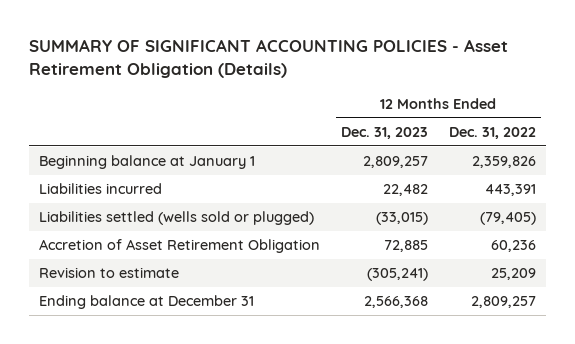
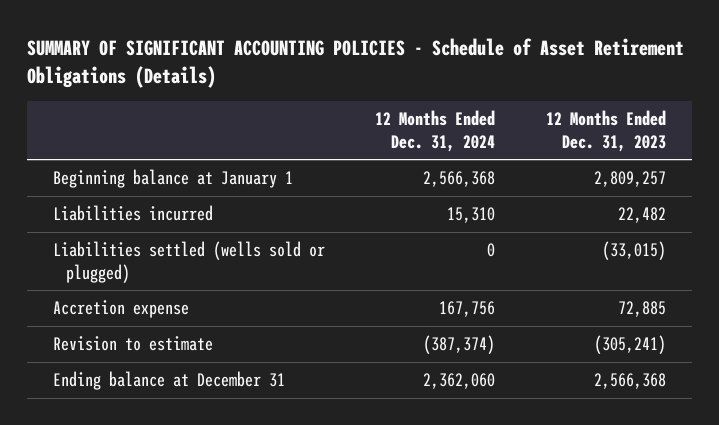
- SUMMARY OF SIGNIFICANT ACCOUNTING POLICIES - Asset Retirement Obligation (Details)
+ SUMMARY OF SIGNIFICANT ACCOUNTING POLICIES - Schedule of Asset Retirement Obligations (Details)
- | 12 Months Ended Dec. 31, 2023 | 12 Months Ended Dec. 31, 2022
+ | 12 Months Ended Dec. 31, 2024 | 12 Months Ended Dec. 31, 2023
- Accretion of Asset Retirement Obligation | 72,885 | 60,236
+ Accretion expense | 167,756 | 72,885

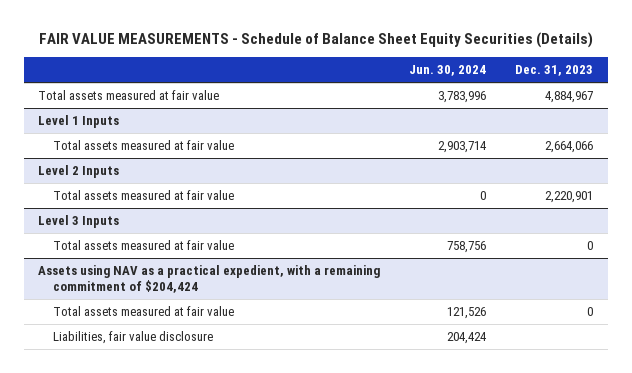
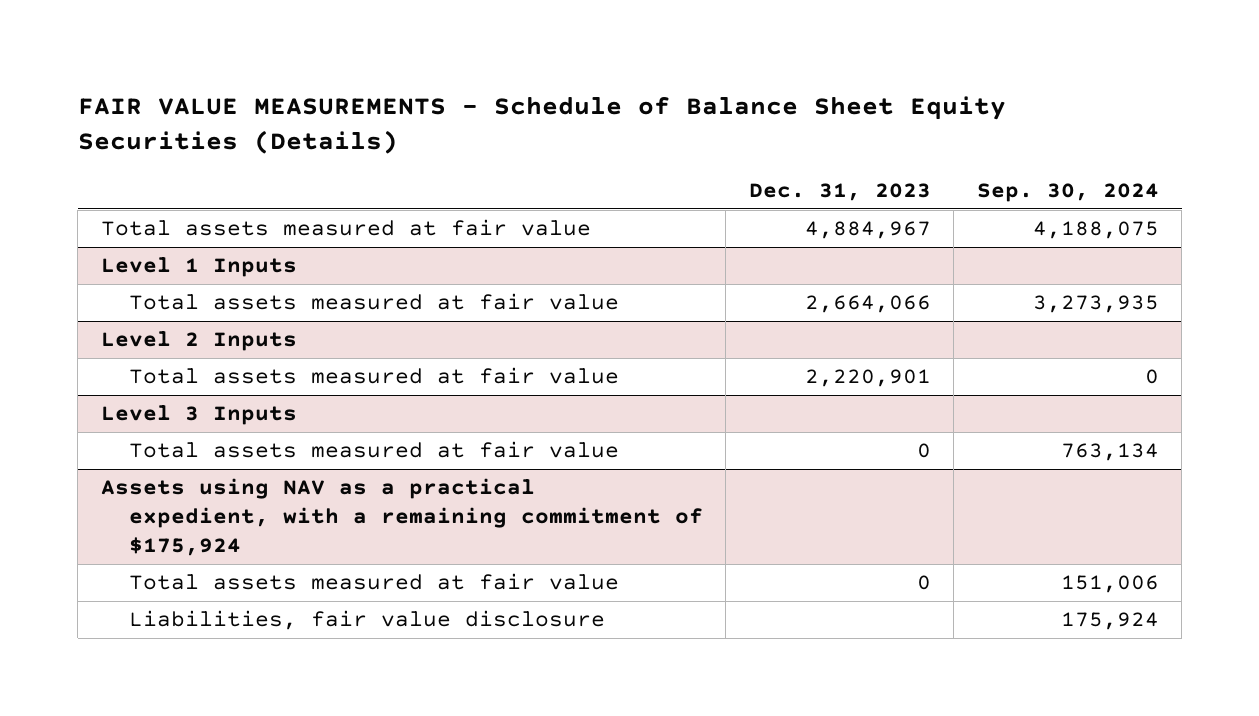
- | Jun. 30, 2024 | Dec. 31, 2023
+ | Dec. 31, 2023 | Sep. 30, 2024
- Assets using NAV as a practical expedient, with a remaining commitment of $204,424
+ Assets using NAV as a practical expedient, with a remaining commitment of $175,924

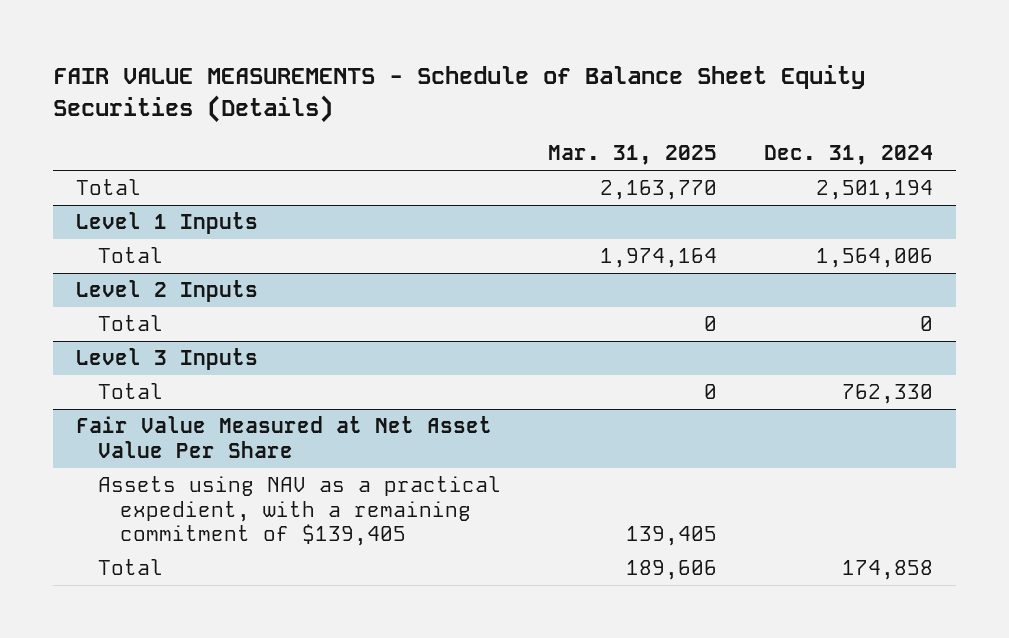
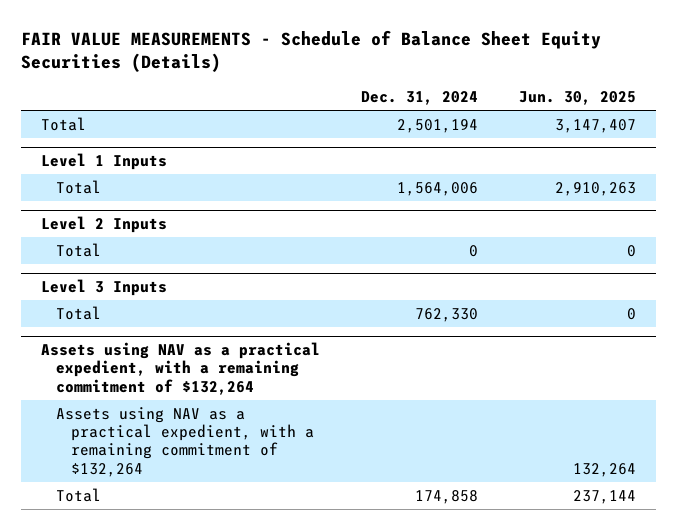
- | Mar. 31, 2025 | Dec. 31, 2024
+ | Dec. 31, 2024 | Jun. 30, 2025
- Fair Value Measured at Net Asset Value Per Share
- Assets using NAV as a practical expedient, with a remaining commitment of $139,405 | 139,405 |
+ Assets using NAV as a practical expedient, with a remaining commitment of $132,264
+ Assets using NAV as a practical expedient, with a remaining commitment of $132,264 | | 132,264

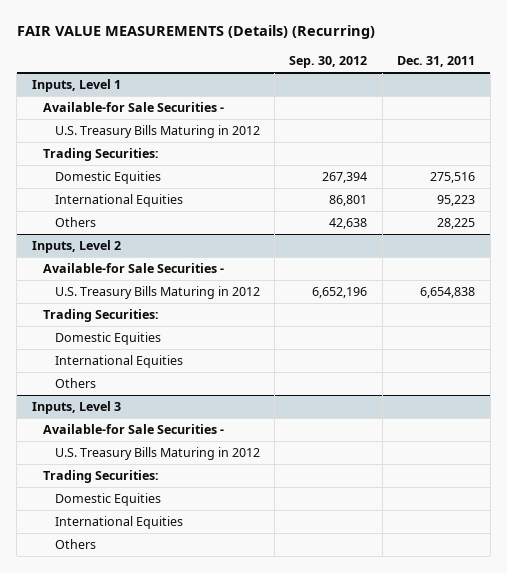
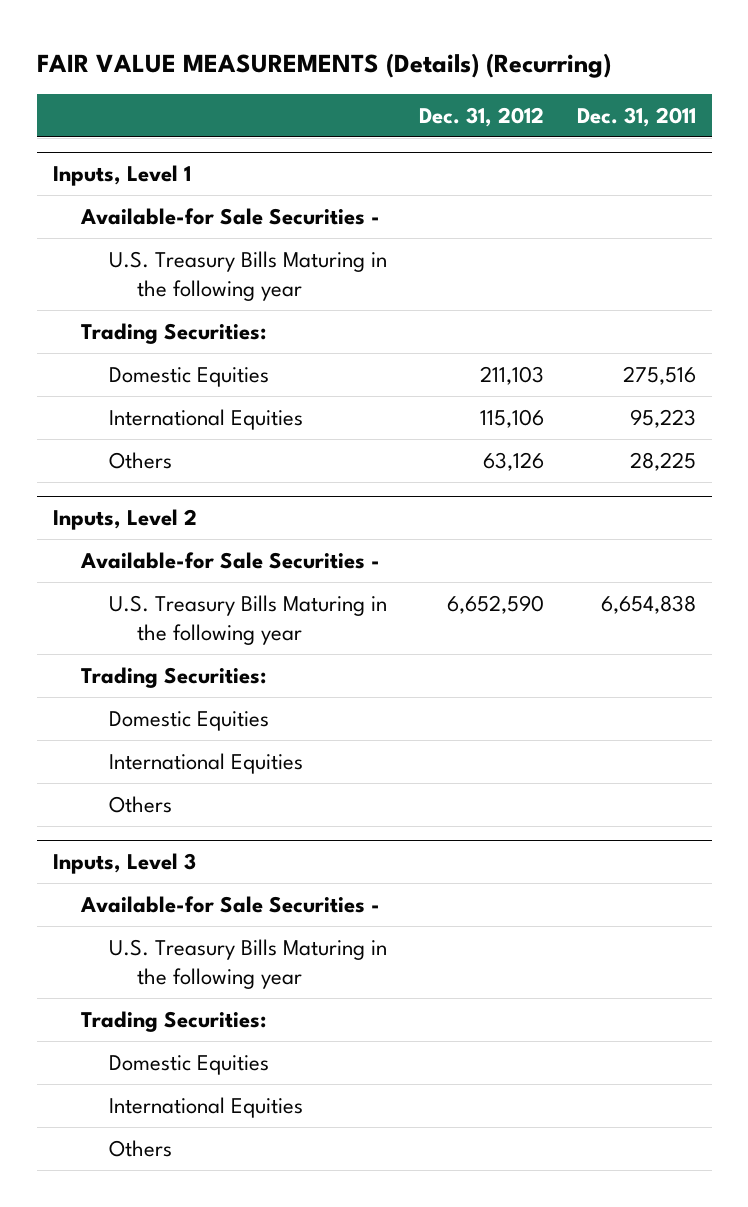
- | Sep. 30, 2012 | Dec. 31, 2011
+ | Dec. 31, 2012 | Dec. 31, 2011
@ Inputs, Level 1
- U.S. Treasury Bills Maturing in 2012
+ U.S. Treasury Bills Maturing in the following year
@ Inputs, Level 2
- U.S. Treasury Bills Maturing in 2012 | 6,652,196 | 6,654,838
+ U.S. Treasury Bills Maturing in the following year | 6,652,590 | 6,654,838
@ Inputs, Level 3
- U.S. Treasury Bills Maturing in 2012
+ U.S. Treasury Bills Maturing in the following year

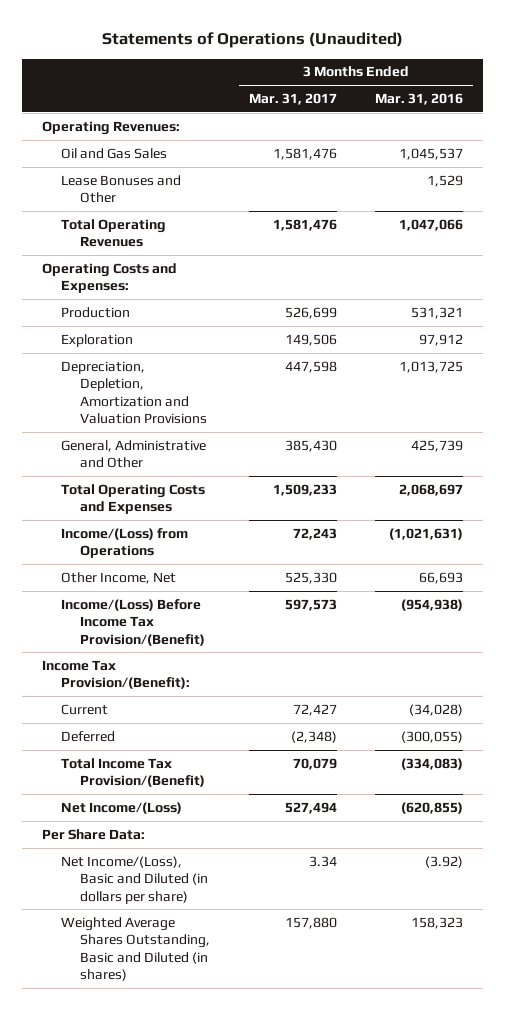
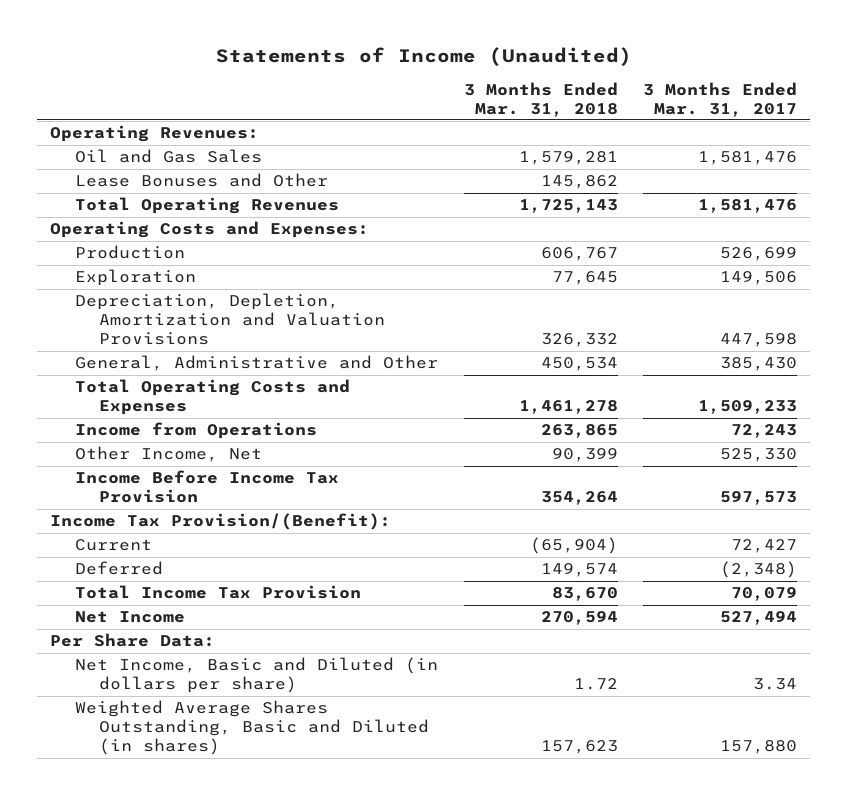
- Statements of Operations (Unaudited)
+ Statements of Income (Unaudited)
- | 3 Months Ended Mar. 31, 2017 | 3 Months Ended Mar. 31, 2016
+ | 3 Months Ended Mar. 31, 2018 | 3 Months Ended Mar. 31, 2017
- Income/(Loss) from Operations | 72,243 | (1,021,631)
+ Income from Operations | 263,865 | 72,243
- Income/(Loss) Before Income Tax Provision/(Benefit) | 597,573 | (954,938)
+ Income Before Income Tax Provision | 354,264 | 597,573
- Total Income Tax Provision/(Benefit) | 70,079 | (334,083)
- Net Income/(Loss) | 527,494 | (620,855)
+ Total Income Tax Provision | 83,670 | 70,079
+ Net Income | 270,594 | 527,494
- Net Income/(Loss), Basic and Diluted (in dollars per share) | 3.34 | (3.92)
+ Net Income, Basic and Diluted (in dollars per share) | 1.72 | 3.34

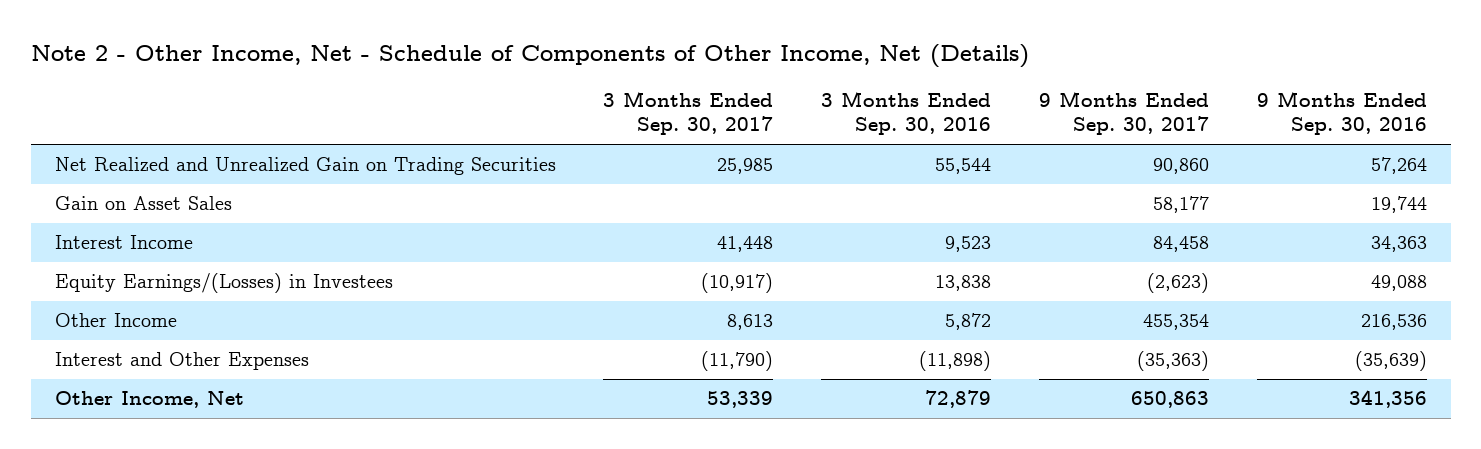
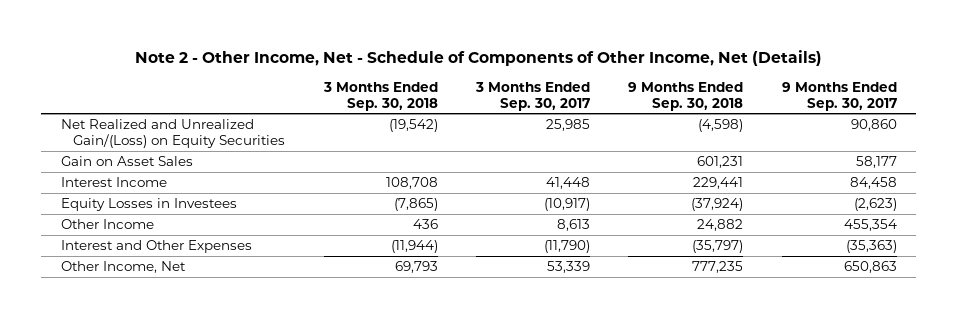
- | 3 Months Ended Sep. 30, 2017 | 3 Months Ended Sep. 30, 2016 | 9 Months Ended Sep. 30, 2017 | 9 Months Ended Sep. 30, 2016
+ | 3 Months Ended Sep. 30, 2018 | 3 Months Ended Sep. 30, 2017 | 9 Months Ended Sep. 30, 2018 | 9 Months Ended Sep. 30, 2017
- Net Realized and Unrealized Gain on Trading Securities | 25,985 | 55,544 | 90,860 | 57,264
+ Net Realized and Unrealized Gain/(Loss) on Equity Securities | (19,542) | 25,985 | (4,598) | 90,860
- Equity Earnings/(Losses) in Investees | (10,917) | 13,838 | (2,623) | 49,088
+ Equity Losses in Investees | (7,865) | (10,917) | (37,924) | (2,623)

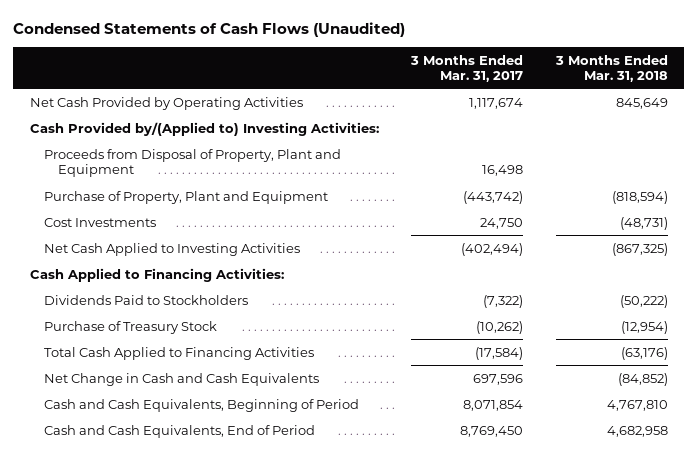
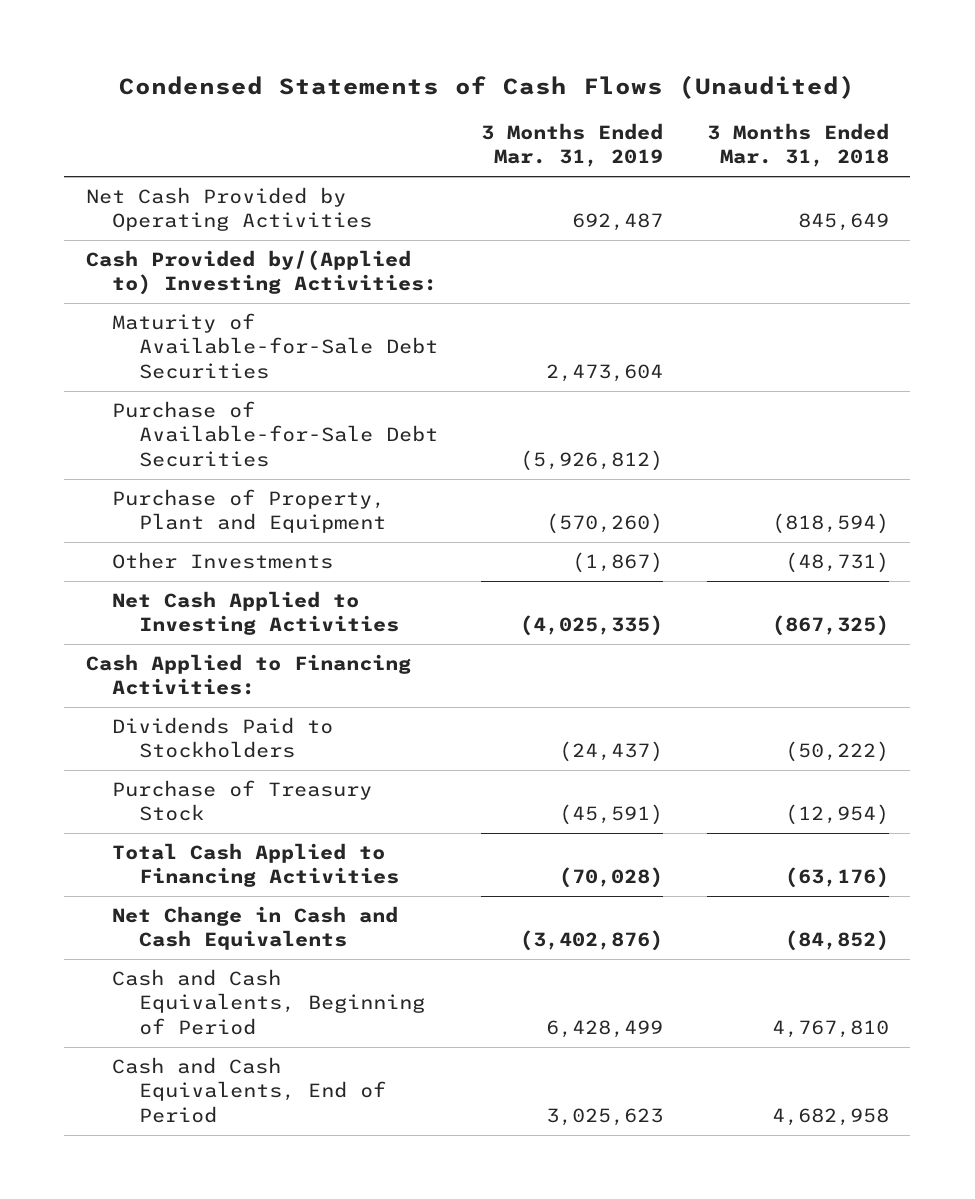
- | 3 Months Ended Mar. 31, 2017 | 3 Months Ended Mar. 31, 2018
+ | 3 Months Ended Mar. 31, 2019 | 3 Months Ended Mar. 31, 2018
- Proceeds from Disposal of Property, Plant and Equipment | 16,498 |
+ Maturity of Available-for-Sale Debt Securities | 2,473,604 |
+ Purchase of Available-for-Sale Debt Securities | (5,926,812) |
- Cost Investments | 24,750 | (48,731)
+ Other Investments | (1,867) | (48,731)

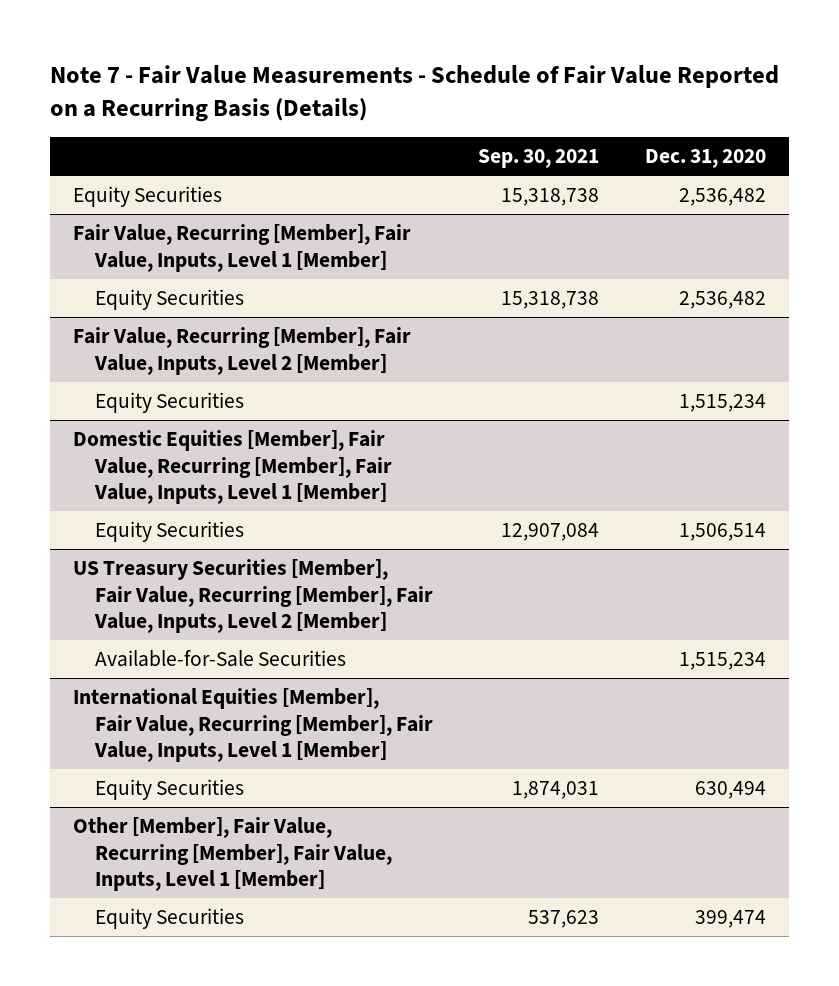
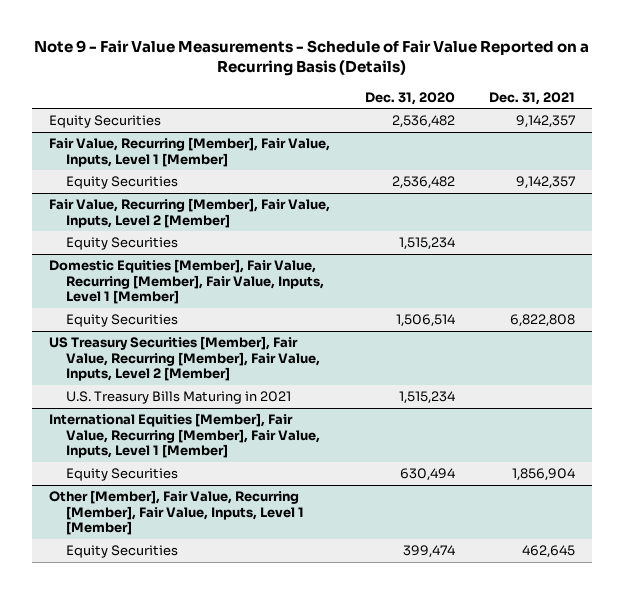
- Note 7 - Fair Value Measurements - Schedule of Fair Value Reported on a Recurring Basis (Details)
+ Note 9 - Fair Value Measurements - Schedule of Fair Value Reported on a Recurring Basis (Details)
- | Sep. 30, 2021 | Dec. 31, 2020
+ | Dec. 31, 2020 | Dec. 31, 2021
@ US Treasury Securities [Member], Fair Value, Recurring [Member], Fair Value, Inputs, Level 2 [Member]
- Available-for-Sale Securities | | 1,515,234
+ U.S. Treasury Bills Maturing in 2021 | 1,515,234 |

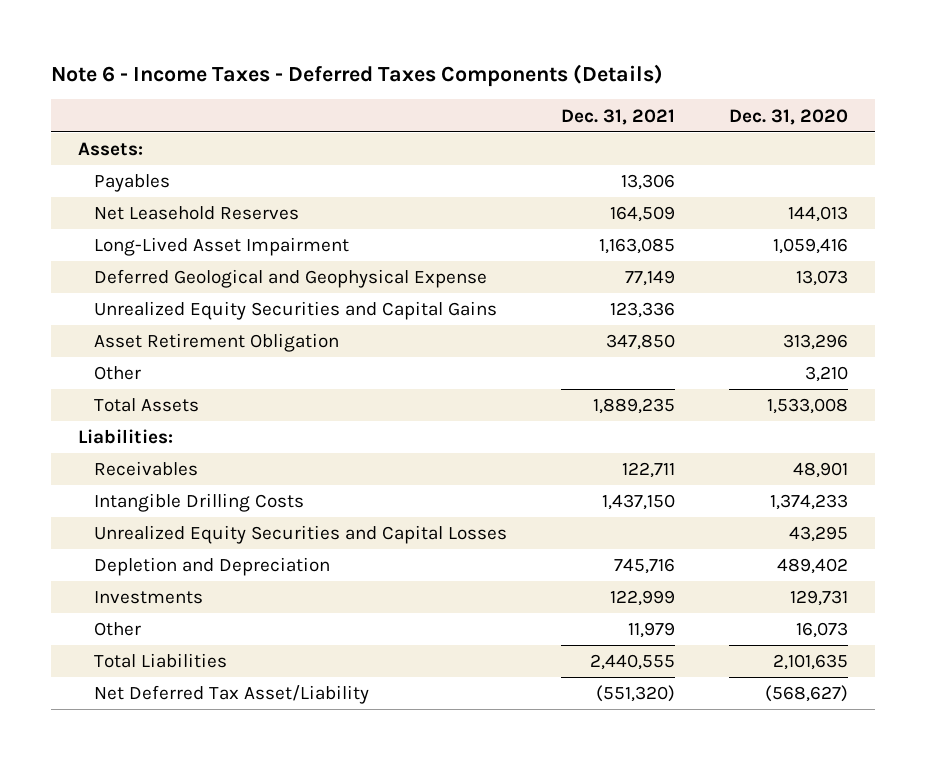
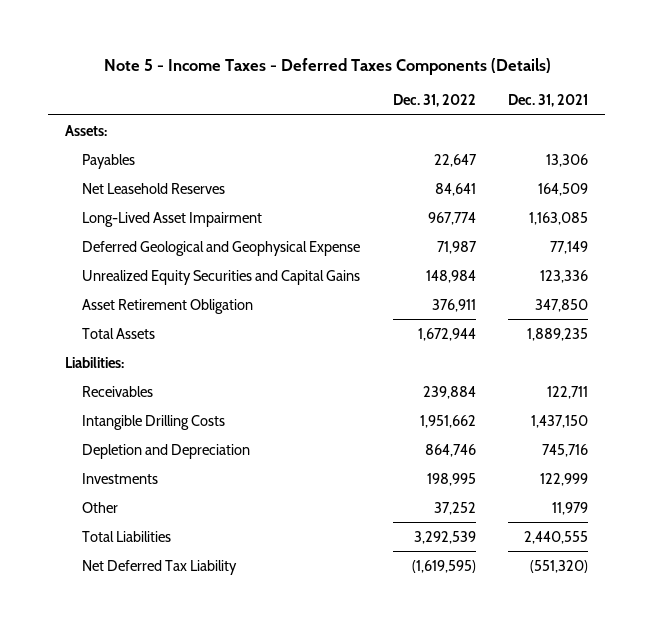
- Note 6 - Income Taxes - Deferred Taxes Components (Details)
+ Note 5 - Income Taxes - Deferred Taxes Components (Details)
- | Dec. 31, 2021 | Dec. 31, 2020
+ | Dec. 31, 2022 | Dec. 31, 2021
- Other | | 3,210
- Unrealized Equity Securities and Capital Losses | | 43,295
- Net Deferred Tax Asset/Liability | (551,320) | (568,627)
+ Net Deferred Tax Liability | (1,619,595) | (551,320)

